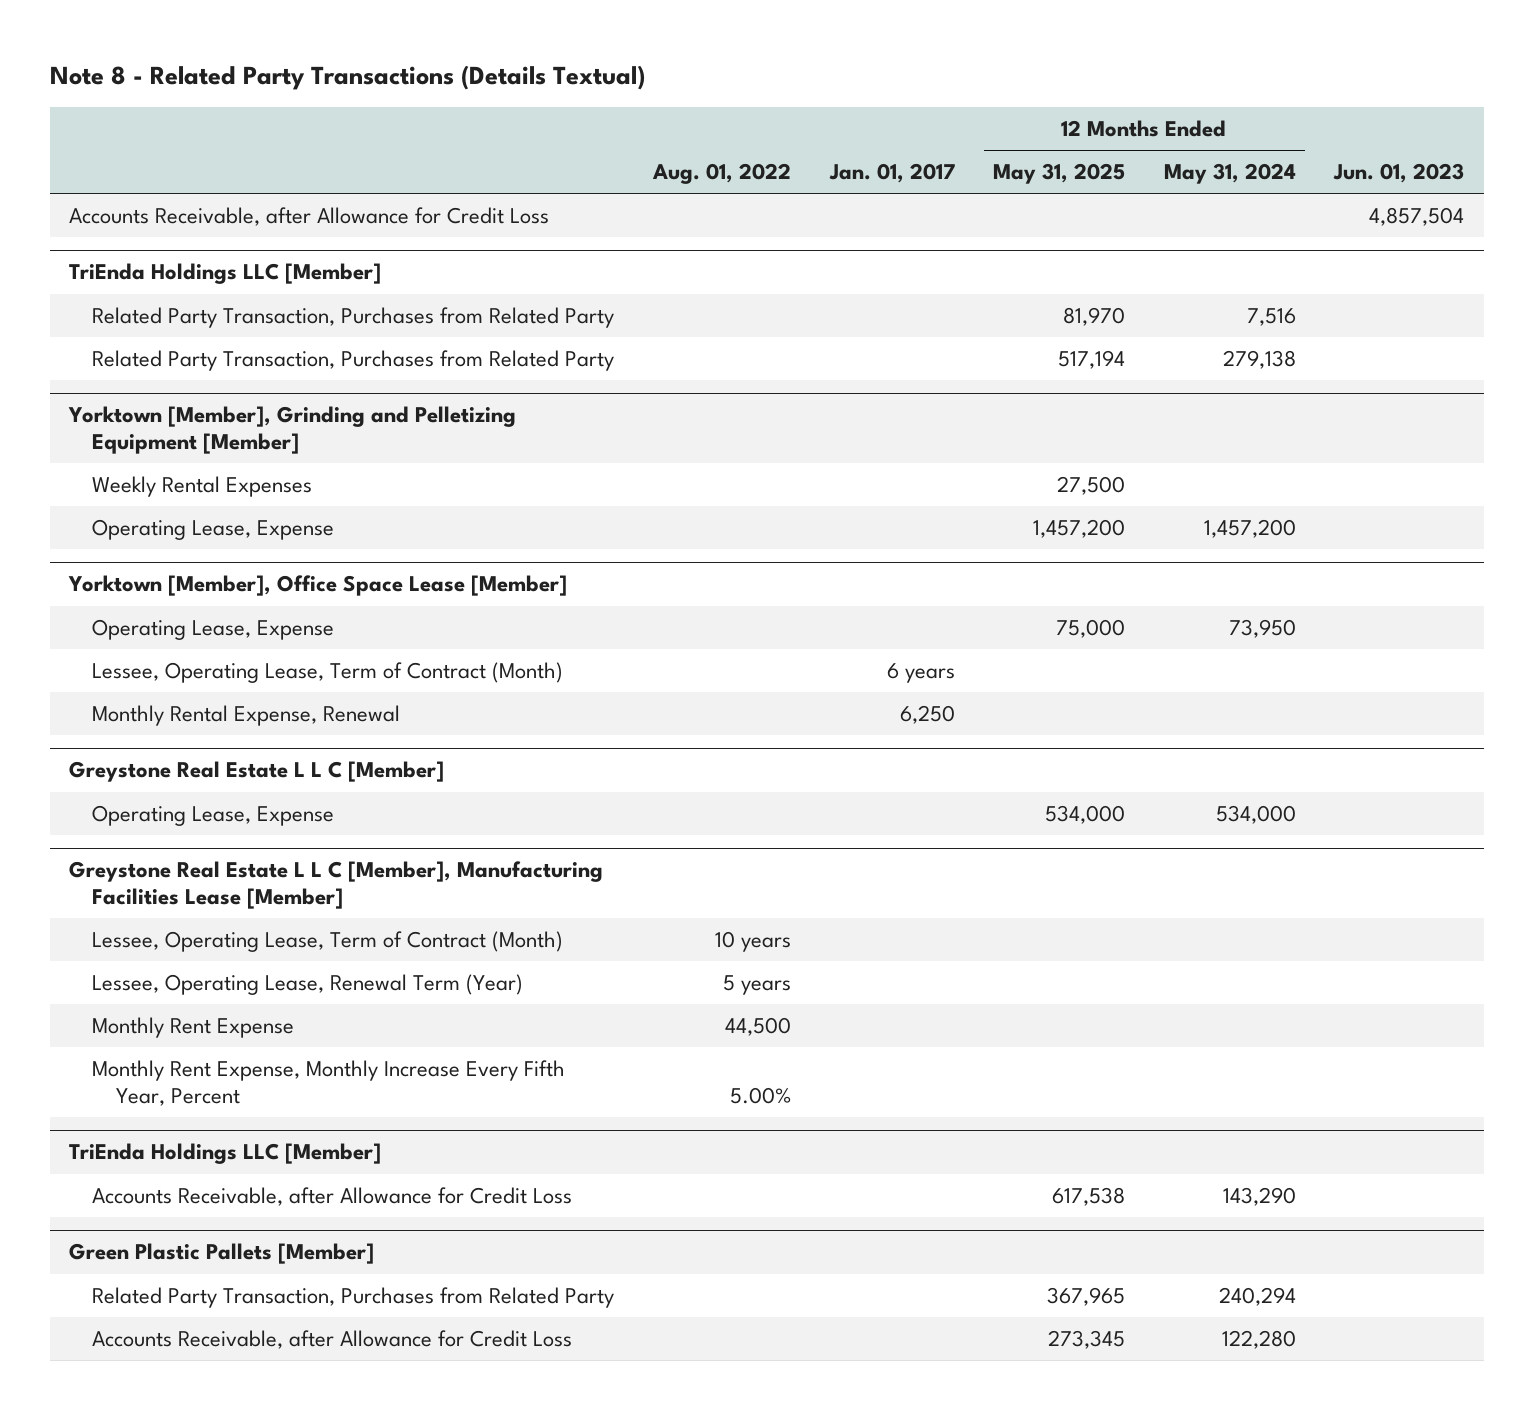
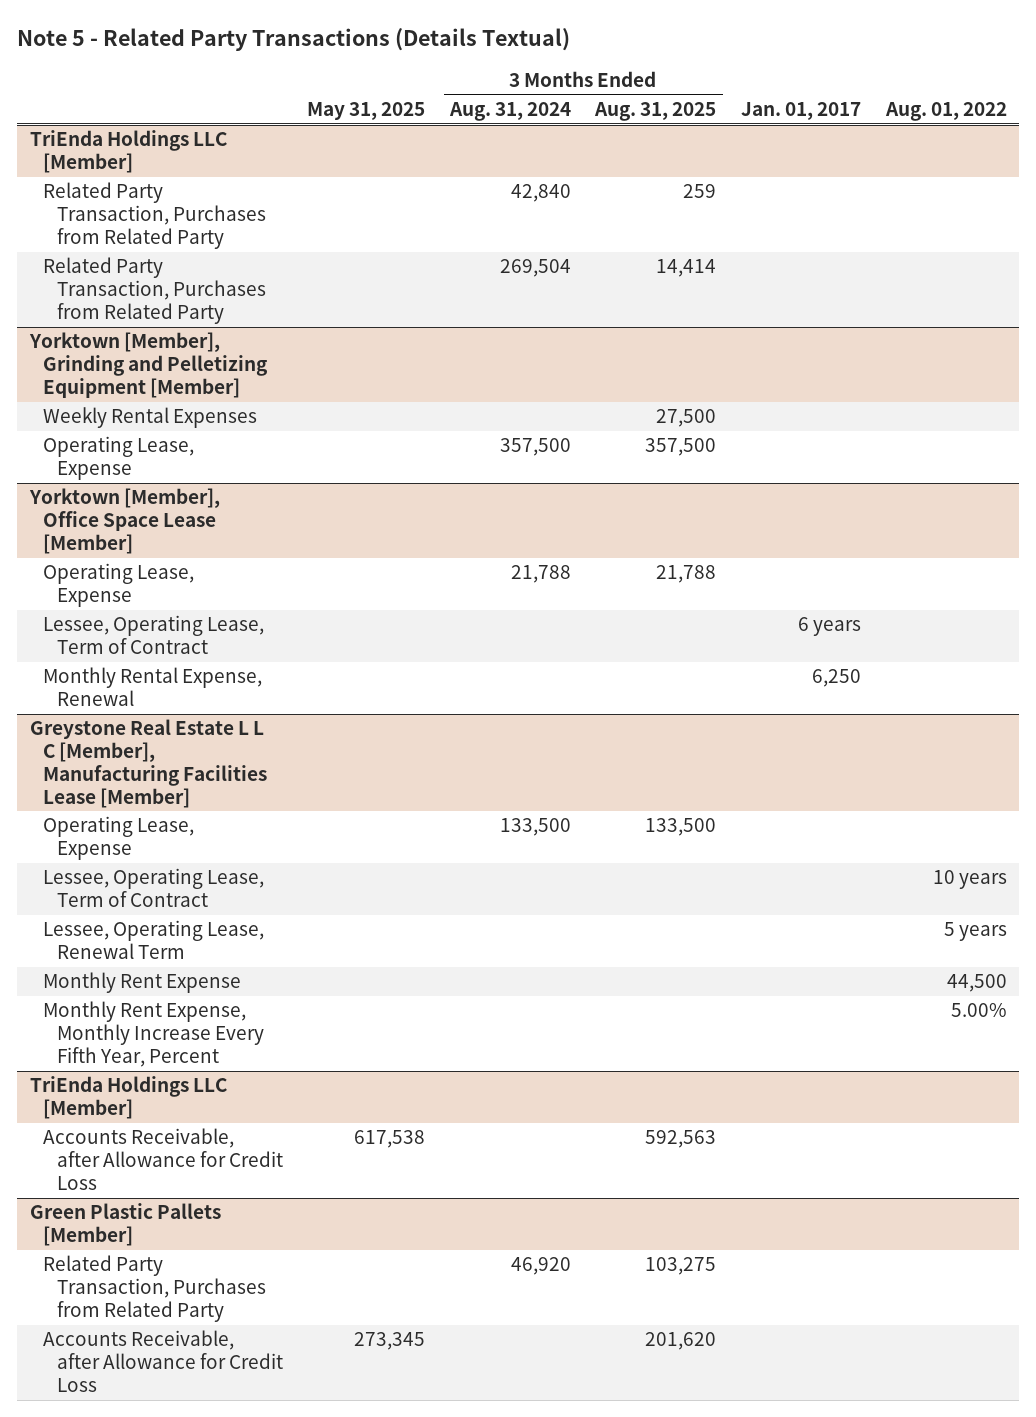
- Note 8 - Related Party Transactions (Details Textual)
+ Note 5 - Related Party Transactions (Details Textual)
- | Aug. 01, 2022 | Jan. 01, 2017 | 12 Months Ended May 31, 2025 | 12 Months Ended May 31, 2024 | Jun. 01, 2023
+ | May 31, 2025 | 3 Months Ended Aug. 31, 2024 | 3 Months Ended Aug. 31, 2025 | Jan. 01, 2017 | Aug. 01, 2022
- Accounts Receivable, after Allowance for Credit Loss | | | | | 4,857,504
@ Yorktown [Member], Office Space Lease [Member]
- Lessee, Operating Lease, Term of Contract (Month) | | 6 years | | |
+ Lessee, Operating Lease, Term of Contract | | | | 6 years |
- Greystone Real Estate L L C [Member]
- Operating Lease, Expense | | | 534,000 | 534,000 |
@ Greystone Real Estate L L C [Member], Manufacturing Facilities Lease [Member]
- Lessee, Operating Lease, Term of Contract (Month) | 10 years | | | |
- Lessee, Operating Lease, Renewal Term (Year) | 5 years | | | |
+ Operating Lease, Expense | | 133,500 | 133,500 | |
+ Lessee, Operating Lease, Term of Contract | | | | | 10 years
+ Lessee, Operating Lease, Renewal Term | | | | | 5 years

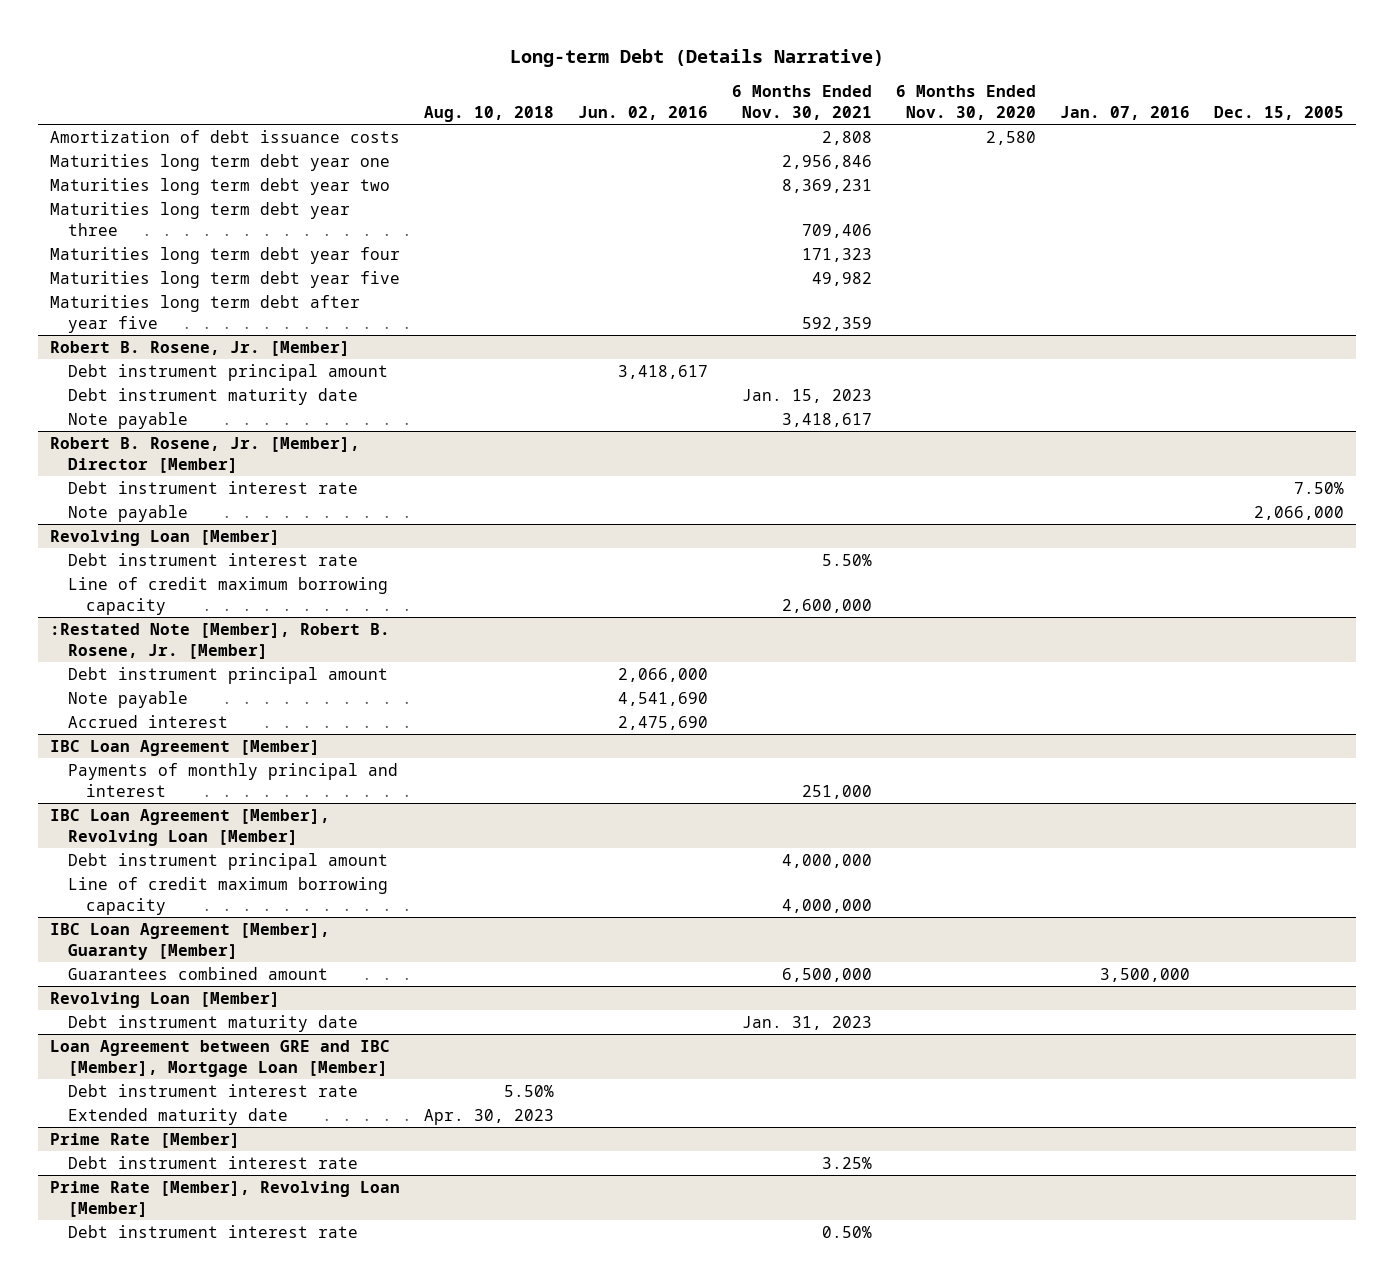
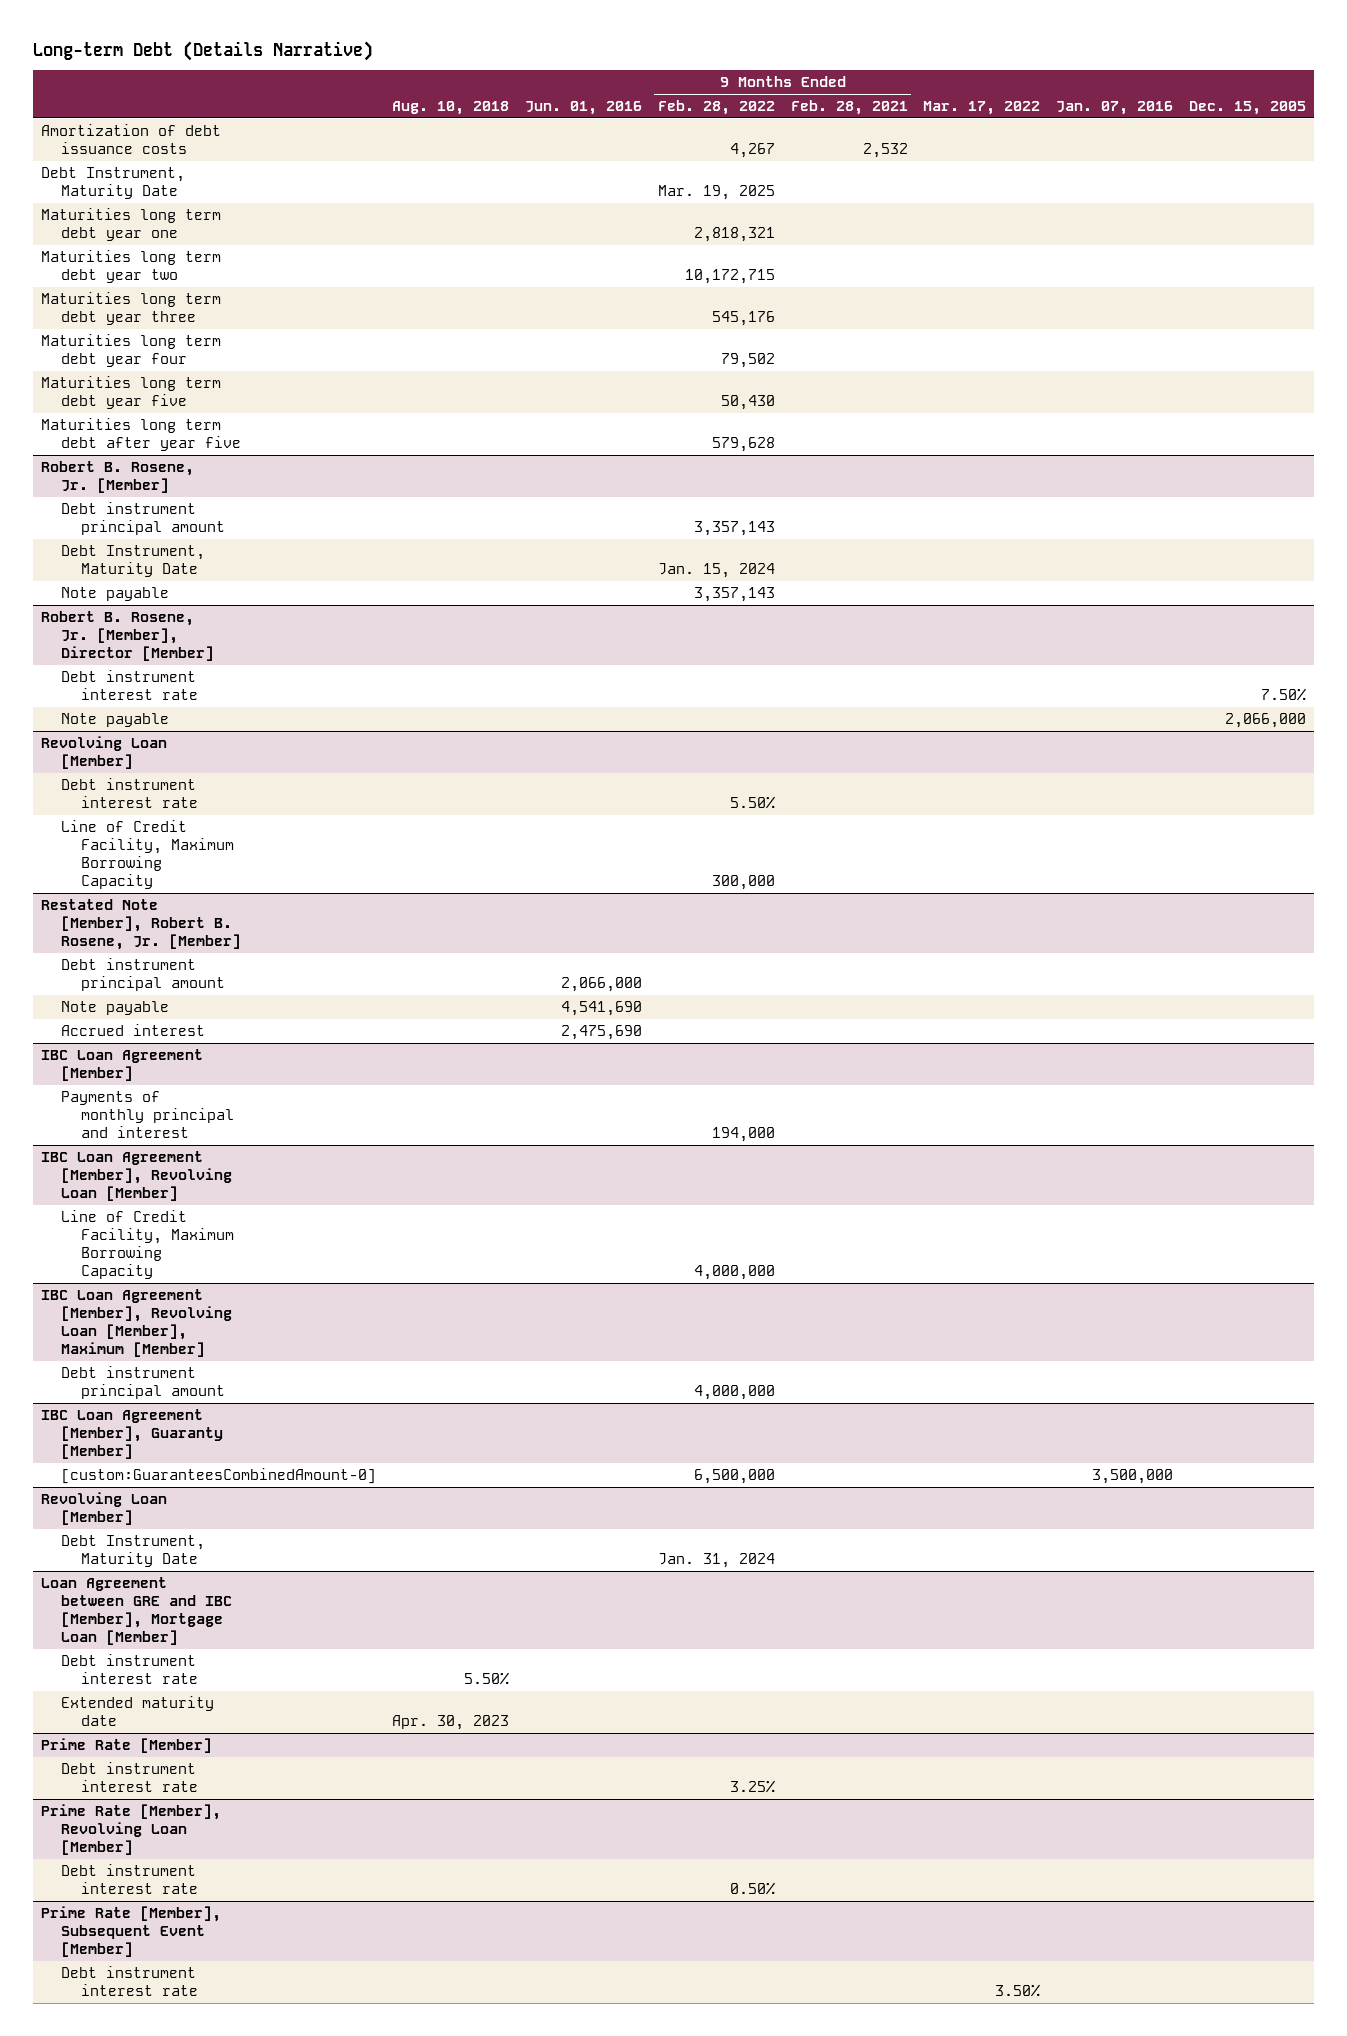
- | Aug. 10, 2018 | Jun. 02, 2016 | 6 Months Ended Nov. 30, 2021 | 6 Months Ended Nov. 30, 2020 | Jan. 07, 2016 | Dec. 15, 2005
+ | Aug. 10, 2018 | Jun. 01, 2016 | 9 Months Ended Feb. 28, 2022 | 9 Months Ended Feb. 28, 2021 | Mar. 17, 2022 | Jan. 07, 2016 | Dec. 15, 2005
+ Debt Instrument, Maturity Date | | | Mar. 19, 2025 | | | |
@ Robert B. Rosene, Jr. [Member]
- Debt instrument maturity date | | | Jan. 15, 2023 | | |
+ Debt Instrument, Maturity Date | | | Jan. 15, 2024 | | | |
@ Revolving Loan [Member]
- Line of credit maximum borrowing capacity | | | 2,600,000 | | |
- :Restated Note [Member], Robert B. Rosene, Jr. [Member]
@ Revolving Loan [Member]
+ Line of Credit Facility, Maximum Borrowing Capacity | | | 300,000 | | | |
+ Restated Note [Member], Robert B. Rosene, Jr. [Member]
@ IBC Loan Agreement [Member], Revolving Loan [Member]
- Debt instrument principal amount | | | 4,000,000 | | |
- Line of credit maximum borrowing capacity | | | 4,000,000 | | |
+ Line of Credit Facility, Maximum Borrowing Capacity | | | 4,000,000 | | | |
+ IBC Loan Agreement [Member], Revolving Loan [Member], Maximum [Member]
+ Debt instrument principal amount | | | 4,000,000 | | | |
@ IBC Loan Agreement [Member], Guaranty [Member]
- Guarantees combined amount | | | 6,500,000 | | 3,500,000 |
+ [custom:GuaranteesCombinedAmount-0] | | | 6,500,000 | | | 3,500,000 |
@ Revolving Loan [Member]
- Debt instrument maturity date | | | Jan. 31, 2023 | | |
+ Debt Instrument, Maturity Date | | | Jan. 31, 2024 | | | |
+ Prime Rate [Member], Subsequent Event [Member]
+ Debt instrument interest rate | | | | | 3.50% | |

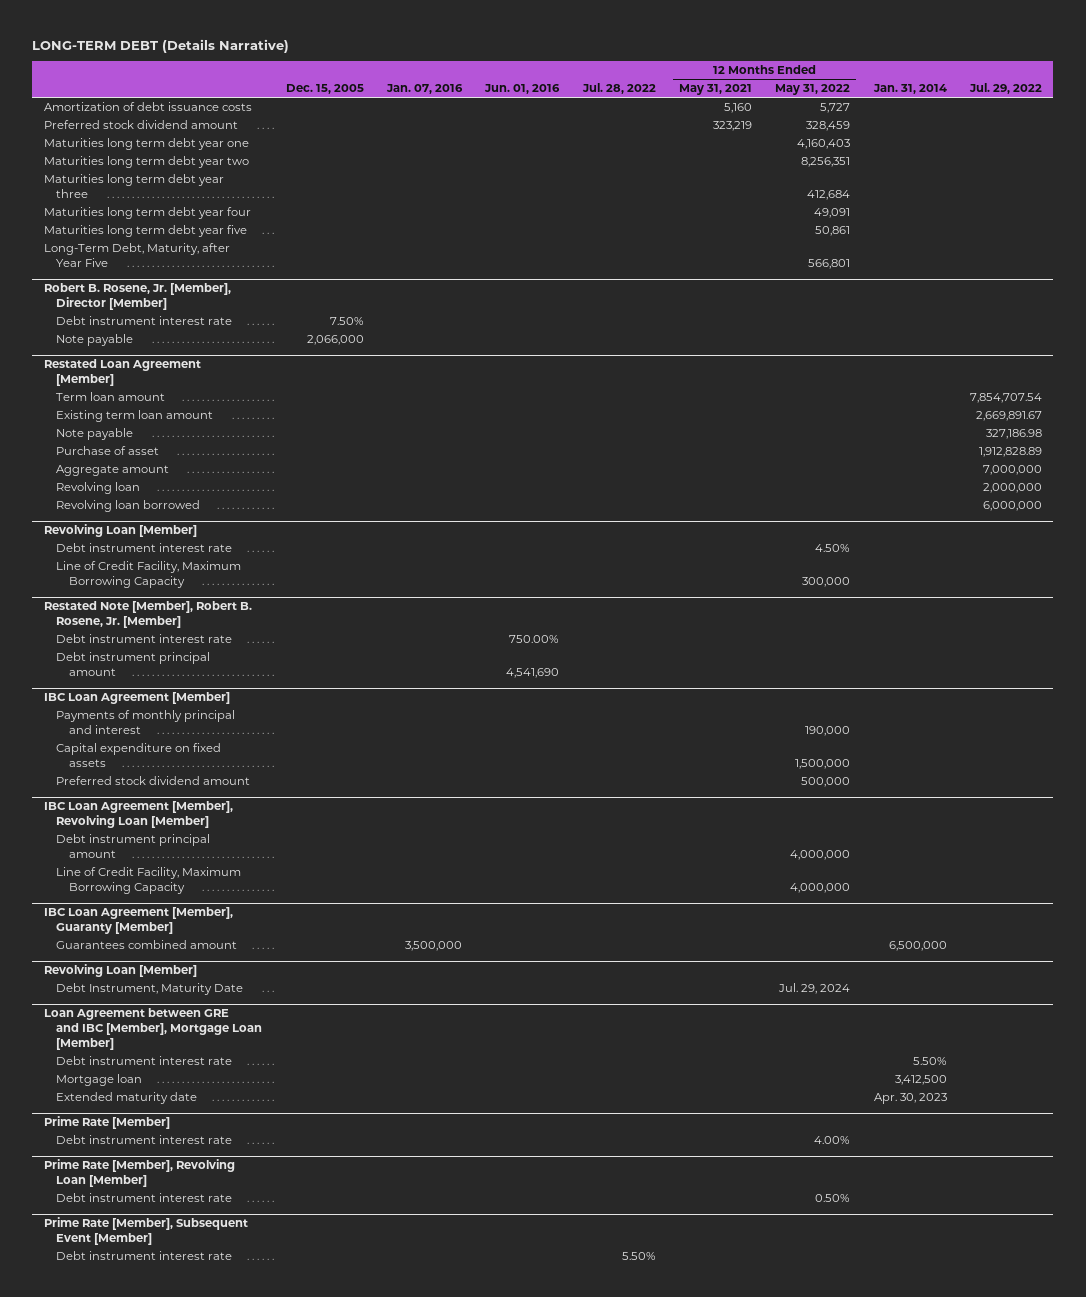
- Long-term Debt (Details Narrative)
+ LONG-TERM DEBT (Details Narrative)
- | Aug. 10, 2018 | Jun. 01, 2016 | 9 Months Ended Feb. 28, 2022 | 9 Months Ended Feb. 28, 2021 | Mar. 17, 2022 | Jan. 07, 2016 | Dec. 15, 2005
+ | Dec. 15, 2005 | Jan. 07, 2016 | Jun. 01, 2016 | Jul. 28, 2022 | 12 Months Ended May 31, 2021 | 12 Months Ended May 31, 2022 | Jan. 31, 2014 | Jul. 29, 2022
- Debt Instrument, Maturity Date | | | Mar. 19, 2025 | | | |
+ Preferred stock dividend amount | | | | | 323,219 | 328,459 | |
- Maturities long term debt after year five | | | 579,628 | | | |
- Robert B. Rosene, Jr. [Member]
- Debt instrument principal amount | | | 3,357,143 | | | |
- Debt Instrument, Maturity Date | | | Jan. 15, 2024 | | | |
- Note payable | | | 3,357,143 | | | |
+ Long-Term Debt, Maturity, after Year Five | | | | | | 566,801 | |
+ Restated Loan Agreement [Member]
+ Term loan amount | | | | | | | | 7,854,707.54
+ Existing term loan amount | | | | | | | | 2,669,891.67
+ Note payable | | | | | | | | 327,186.98
+ Purchase of asset | | | | | | | | 1,912,828.89
+ Aggregate amount | | | | | | | | 7,000,000
+ Revolving loan | | | | | | | | 2,000,000
+ Revolving loan borrowed | | | | | | | | 6,000,000
@ Restated Note [Member], Robert B. Rosene, Jr. [Member]
- Debt instrument principal amount | | 2,066,000 | | | | |
- Note payable | | 4,541,690 | | | | |
- Accrued interest | | 2,475,690 | | | | |
+ Debt instrument interest rate | | | 750.00% | | | | |
+ Debt instrument principal amount | | | 4,541,690 | | | | |
@ IBC Loan Agreement [Member]
+ Capital expenditure on fixed assets | | | | | | 1,500,000 | |
+ Preferred stock dividend amount | | | | | | 500,000 | |
@ IBC Loan Agreement [Member], Revolving Loan [Member]
+ Debt instrument principal amount | | | | | | 4,000,000 | |
- IBC Loan Agreement [Member], Revolving Loan [Member], Maximum [Member]
- Debt instrument principal amount | | | 4,000,000 | | | |
@ IBC Loan Agreement [Member], Guaranty [Member]
- [custom:GuaranteesCombinedAmount-0] | | | 6,500,000 | | | 3,500,000 |
+ Guarantees combined amount | | 3,500,000 | | | | | 6,500,000 |
@ Loan Agreement between GRE and IBC [Member], Mortgage Loan [Member]
+ Mortgage loan | | | | | | | 3,412,500 |

